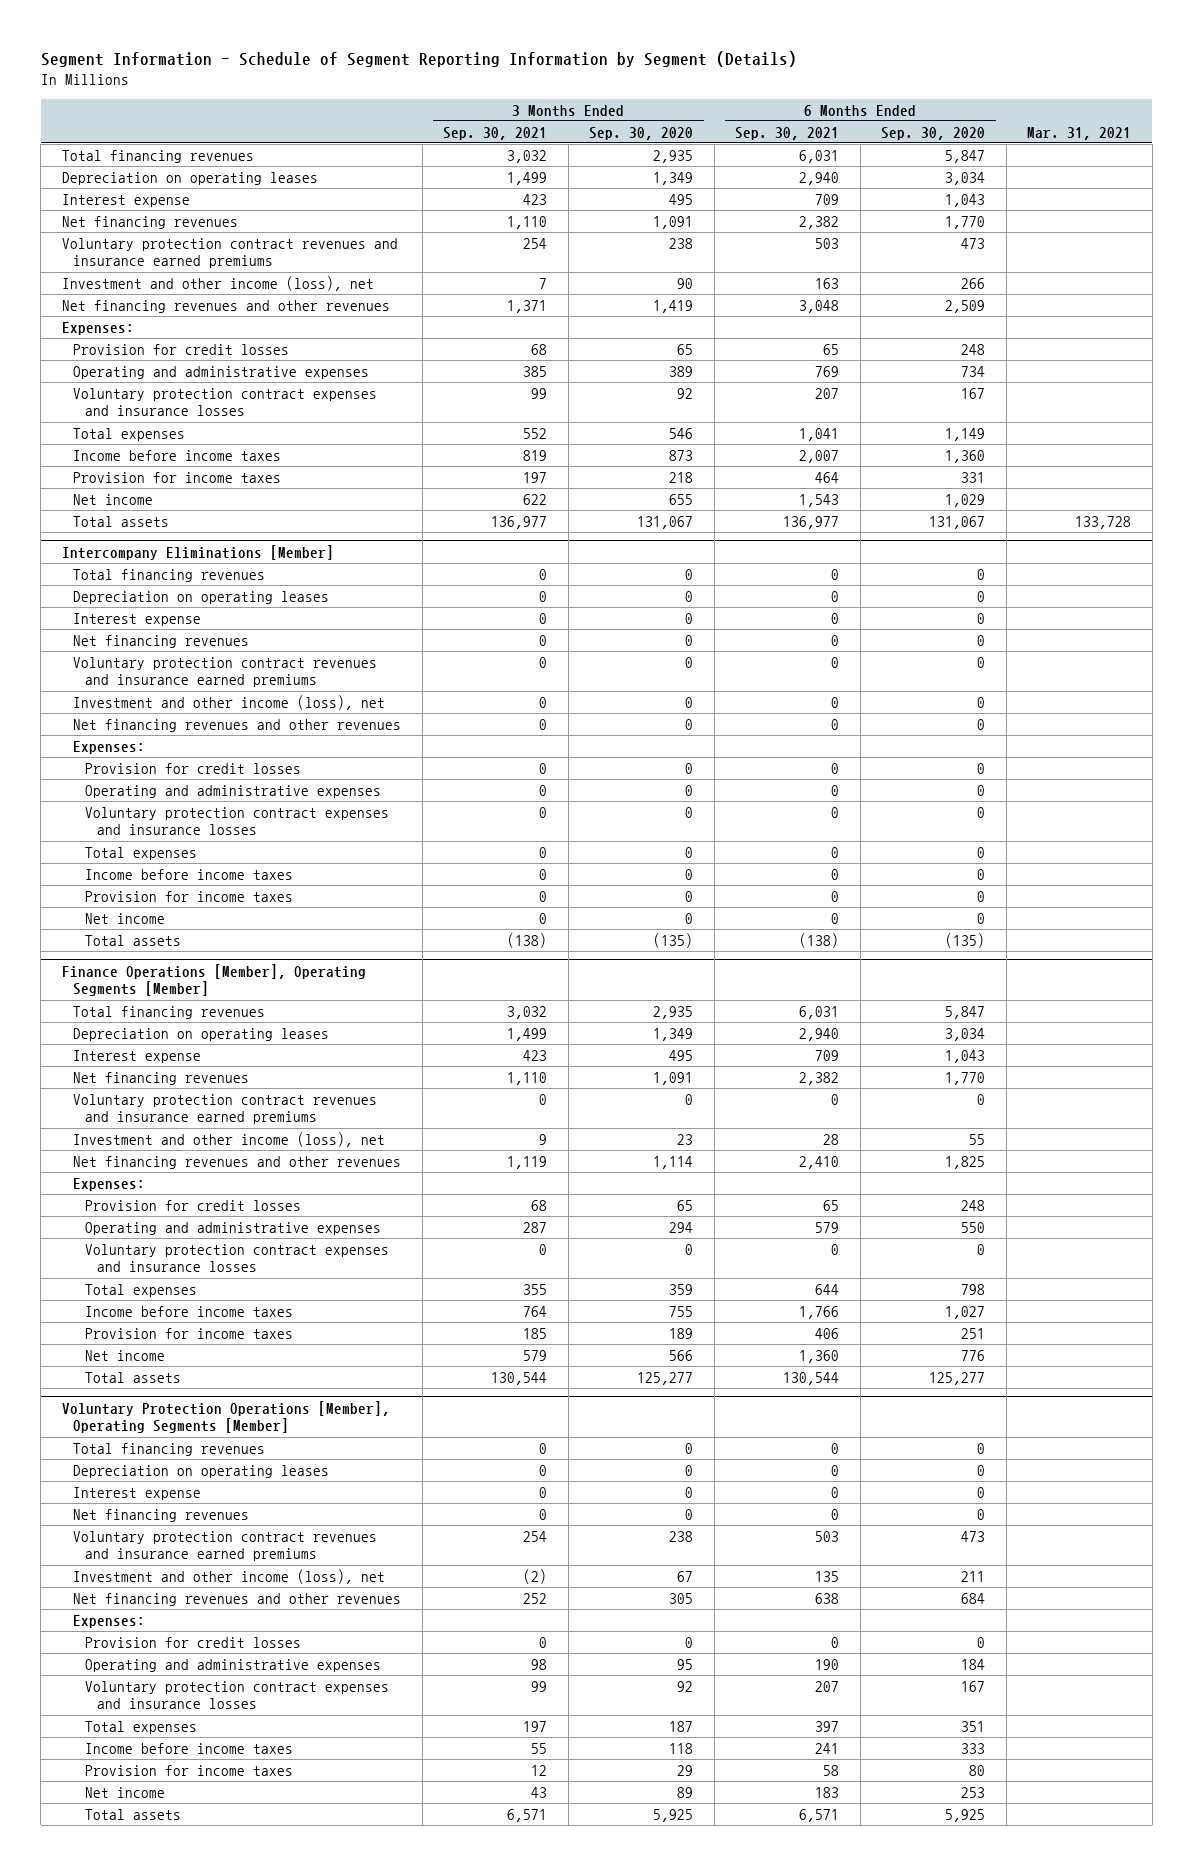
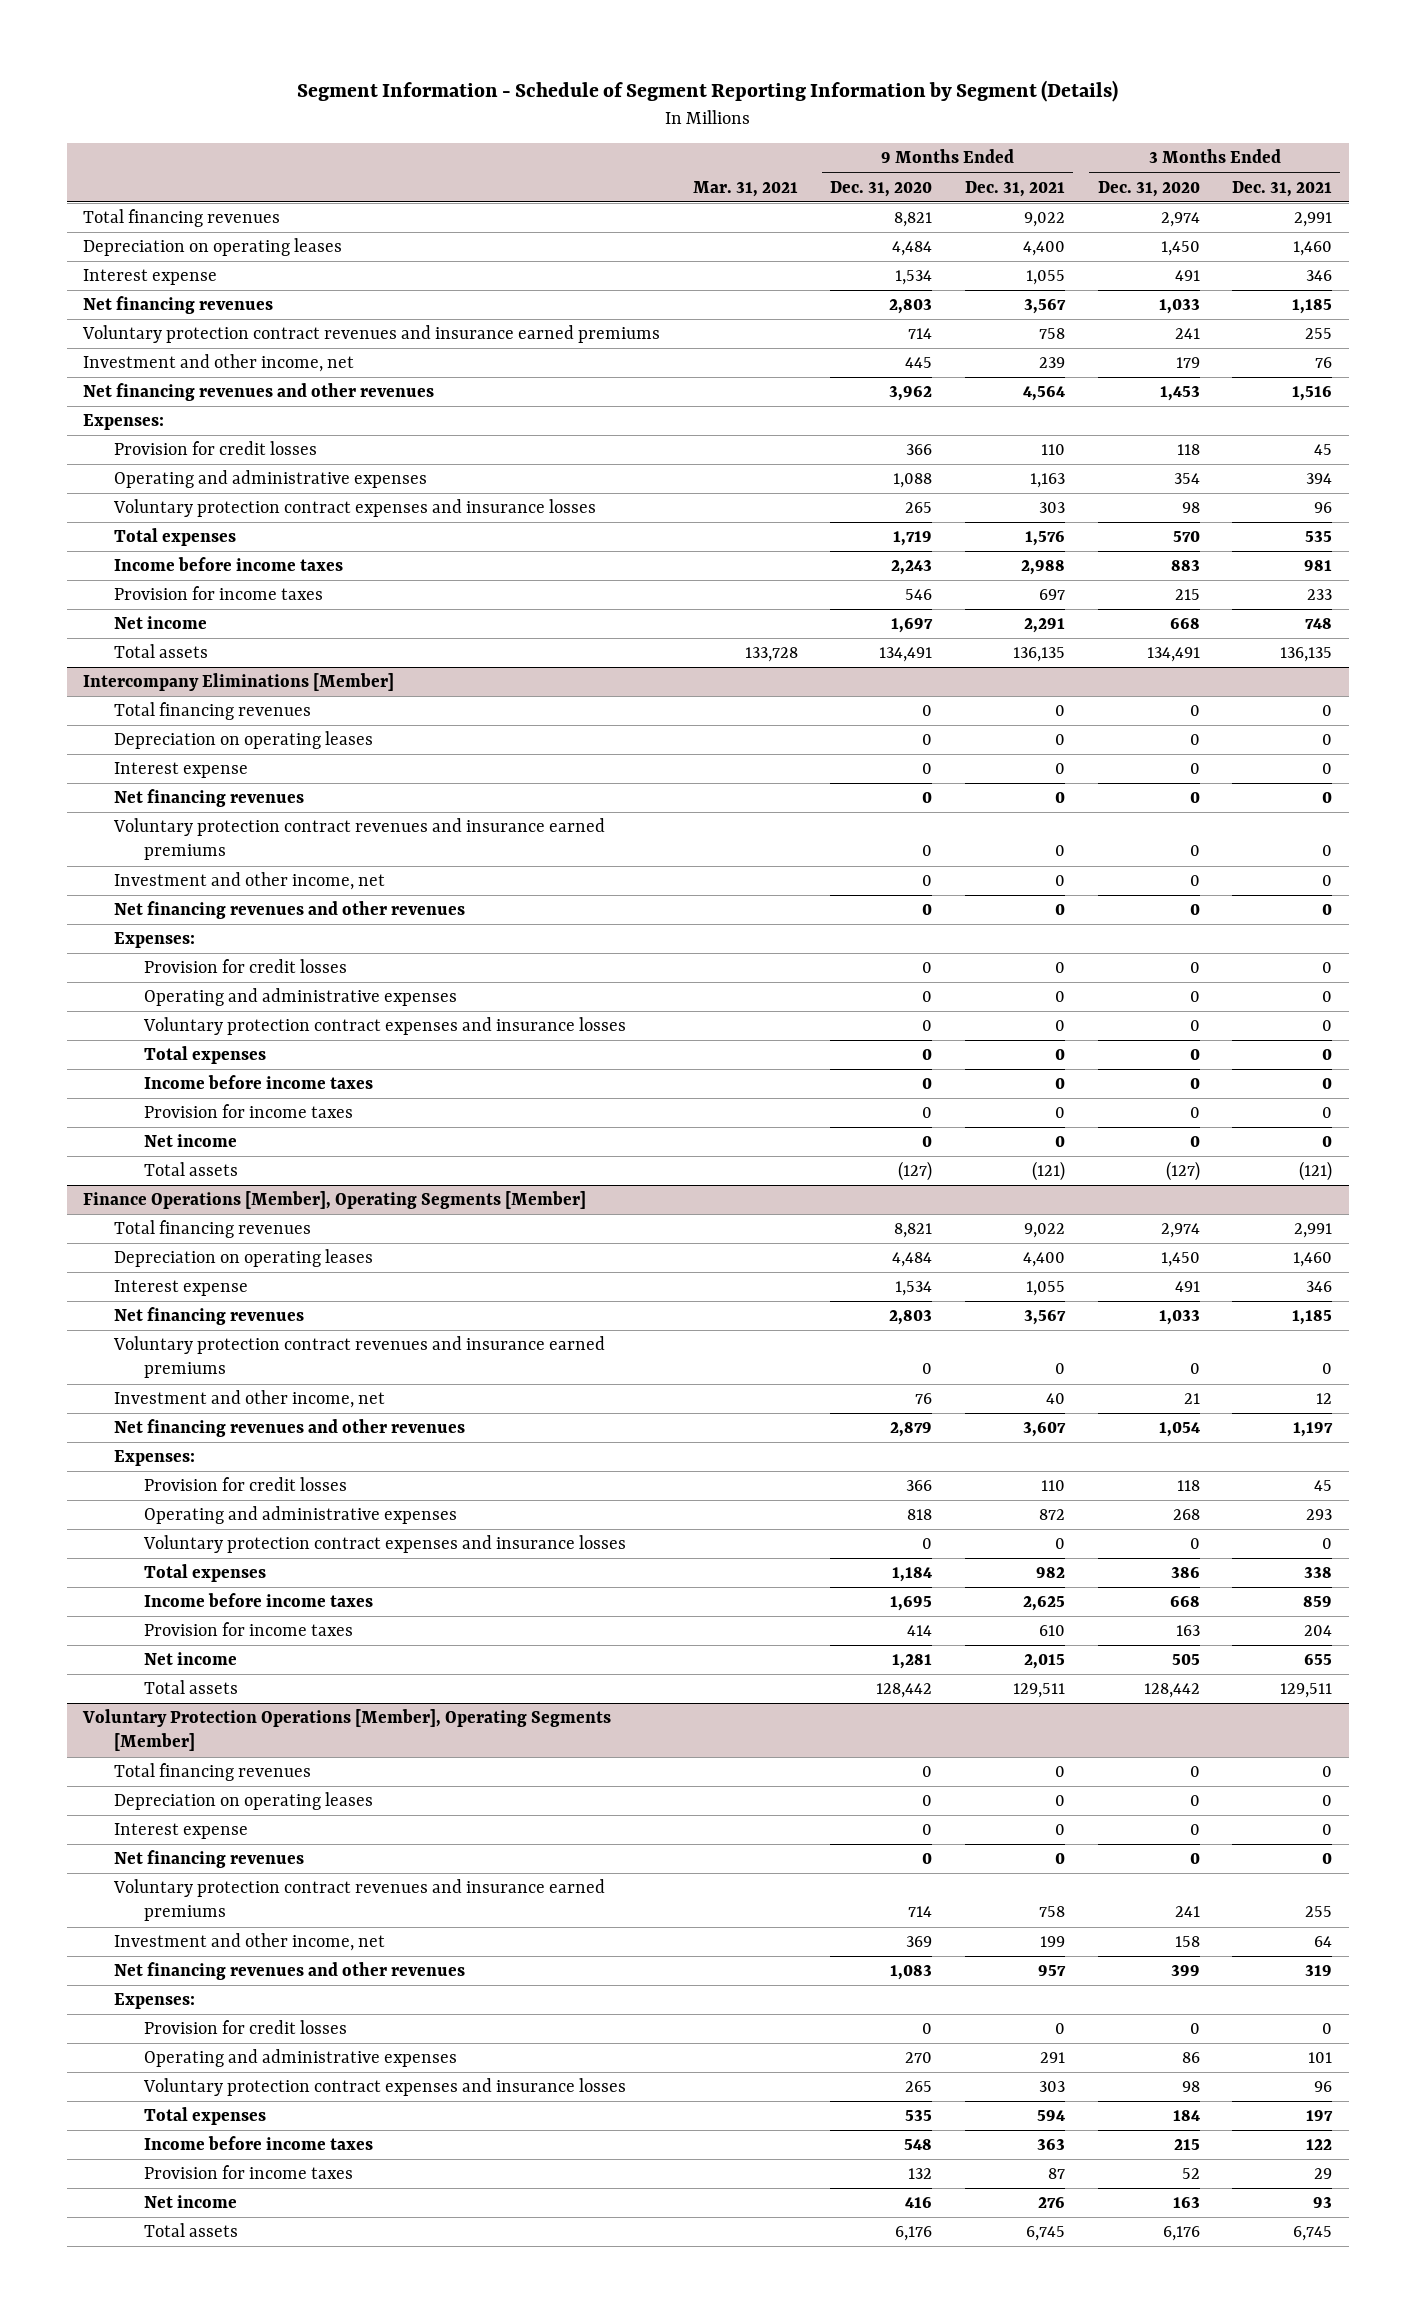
- | 3 Months Ended Sep. 30, 2021 | 3 Months Ended Sep. 30, 2020 | 6 Months Ended Sep. 30, 2021 | 6 Months Ended Sep. 30, 2020 | Mar. 31, 2021
+ | Mar. 31, 2021 | 9 Months Ended Dec. 31, 2020 | 9 Months Ended Dec. 31, 2021 | 3 Months Ended Dec. 31, 2020 | 3 Months Ended Dec. 31, 2021
- Investment and other income (loss), net | 7 | 90 | 163 | 266 |
+ Investment and other income, net | | 445 | 239 | 179 | 76
@ Intercompany Eliminations [Member]
- Investment and other income (loss), net | 0 | 0 | 0 | 0 |
+ Investment and other income, net | | 0 | 0 | 0 | 0
@ Finance Operations [Member], Operating Segments [Member]
- Investment and other income (loss), net | 9 | 23 | 28 | 55 |
+ Investment and other income, net | | 76 | 40 | 21 | 12
@ Voluntary Protection Operations [Member], Operating Segments [Member]
- Investment and other income (loss), net | (2) | 67 | 135 | 211 |
+ Investment and other income, net | | 369 | 199 | 158 | 64

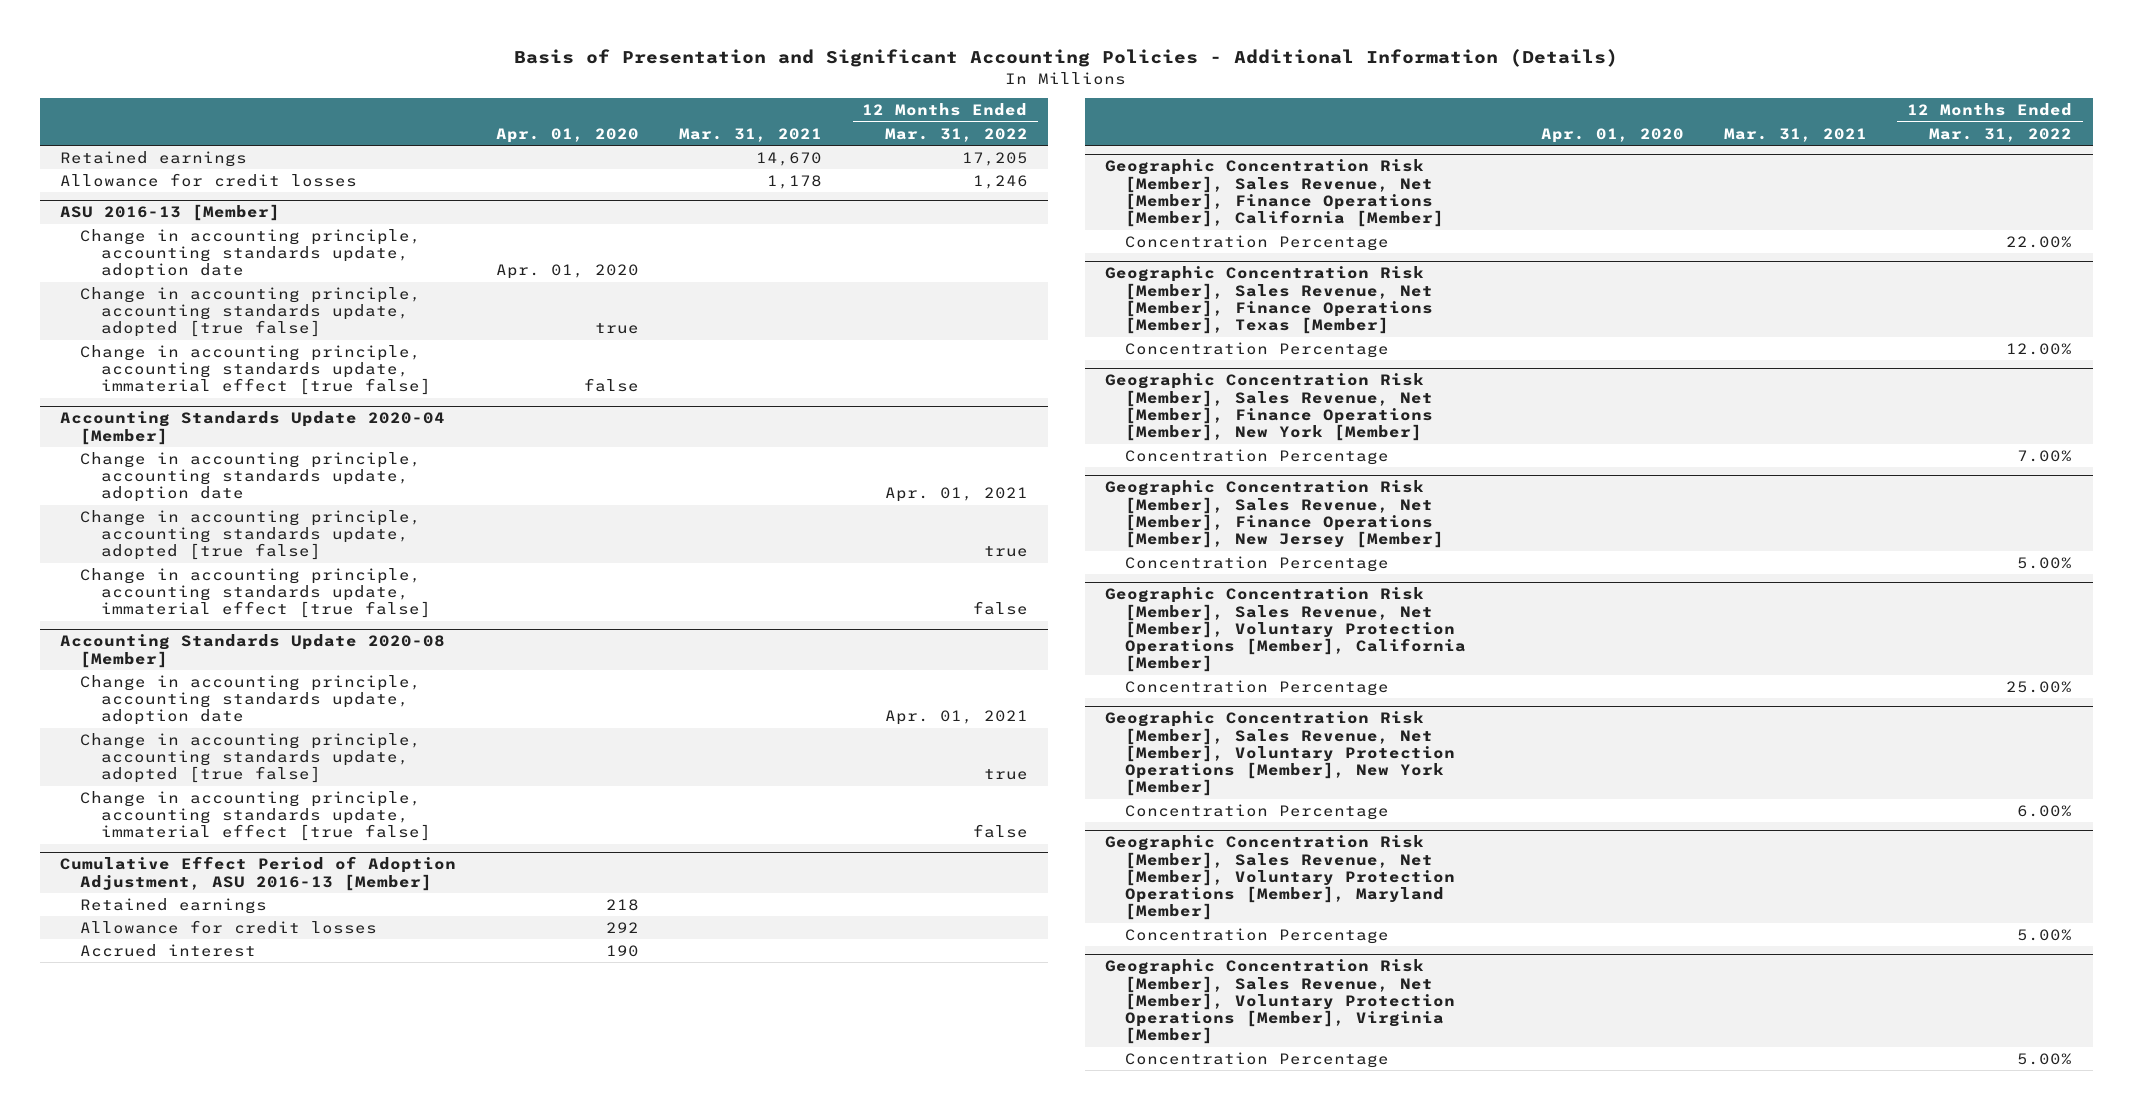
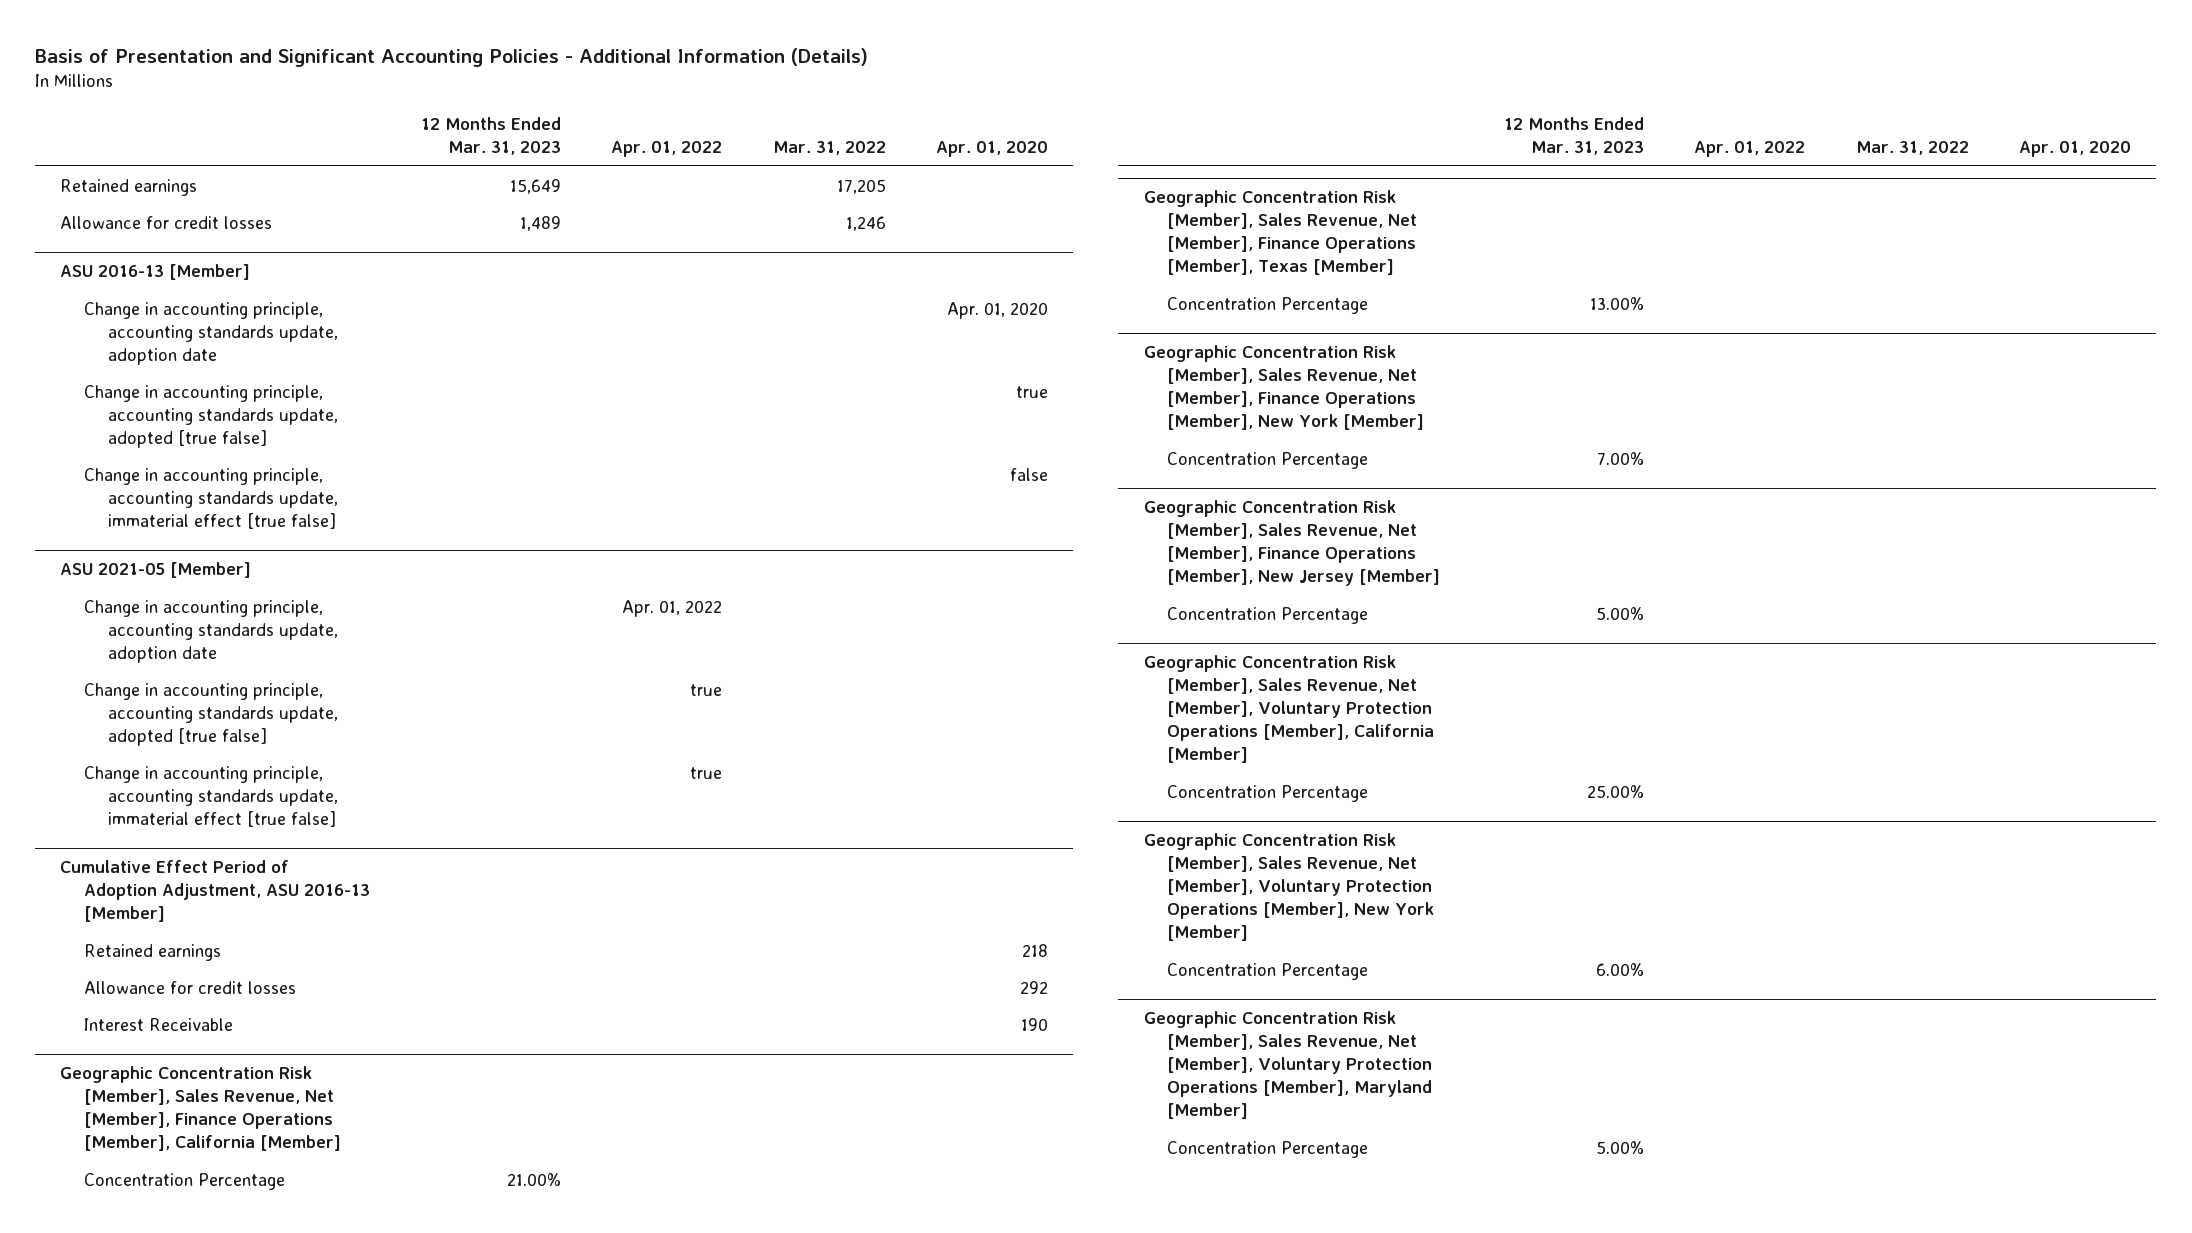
- | Apr. 01, 2020 | Mar. 31, 2021 | 12 Months Ended Mar. 31, 2022
+ | 12 Months Ended Mar. 31, 2023 | Apr. 01, 2022 | Mar. 31, 2022 | Apr. 01, 2020
- Accounting Standards Update 2020-04 [Member]
- Change in accounting principle, accounting standards update, adoption date | | | Apr. 01, 2021
- Change in accounting principle, accounting standards update, adopted [true false] | | | true
- Change in accounting principle, accounting standards update, immaterial effect [true false] | | | false
- Accounting Standards Update 2020-08 [Member]
- Change in accounting principle, accounting standards update, adoption date | | | Apr. 01, 2021
- Change in accounting principle, accounting standards update, adopted [true false] | | | true
- Change in accounting principle, accounting standards update, immaterial effect [true false] | | | false
+ ASU 2021-05 [Member]
+ Change in accounting principle, accounting standards update, adoption date | | Apr. 01, 2022 | |
+ Change in accounting principle, accounting standards update, adopted [true false] | | true | |
+ Change in accounting principle, accounting standards update, immaterial effect [true false] | | true | |
@ Cumulative Effect Period of Adoption Adjustment, ASU 2016-13 [Member]
- Accrued interest | 190 | |
+ Interest Receivable | | | | 190
- Geographic Concentration Risk [Member], Sales Revenue, Net [Member], Voluntary Protection Operations [Member], Virginia [Member]
- Concentration Percentage | | | 5.00%

